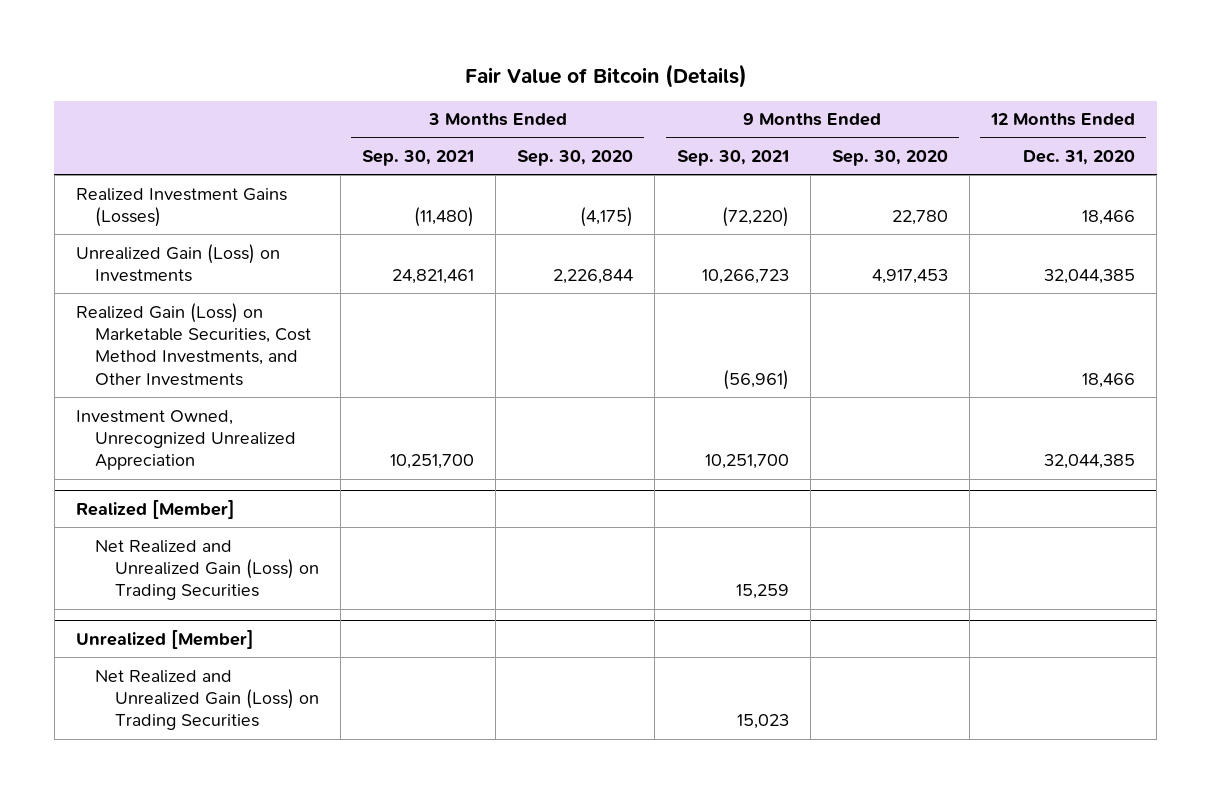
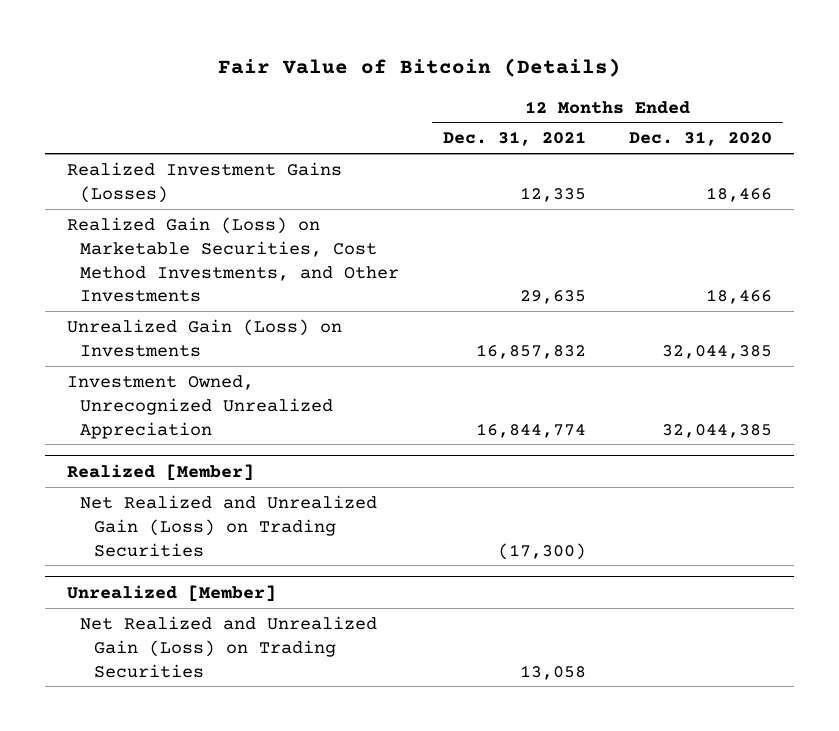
- | 3 Months Ended Sep. 30, 2021 | 3 Months Ended Sep. 30, 2020 | 9 Months Ended Sep. 30, 2021 | 9 Months Ended Sep. 30, 2020 | 12 Months Ended Dec. 31, 2020
+ | 12 Months Ended Dec. 31, 2021 | 12 Months Ended Dec. 31, 2020
moved down: Unrealized Gain (Loss) on Investments | 16,857,832 | 32,044,385

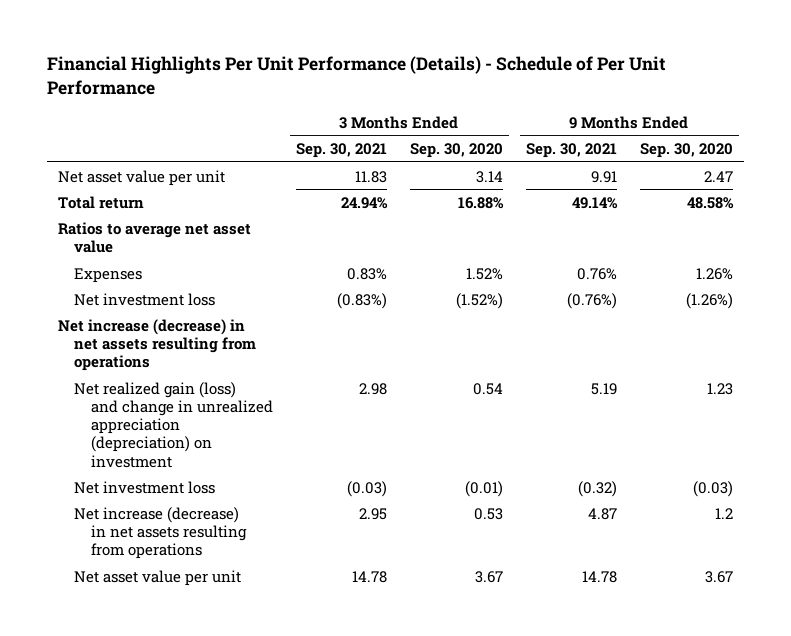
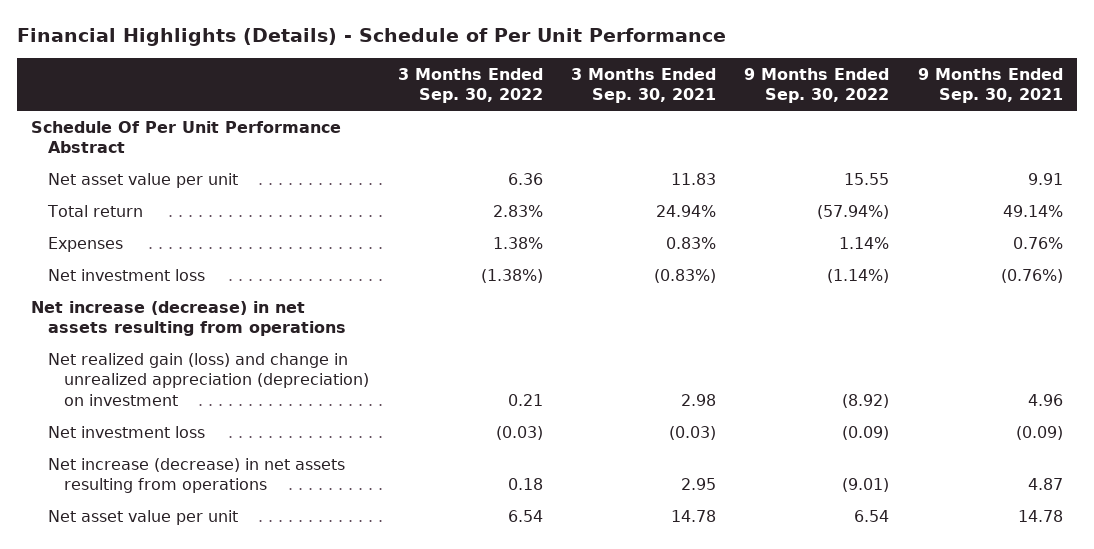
- Financial Highlights Per Unit Performance (Details) - Schedule of Per Unit Performance
+ Financial Highlights (Details) - Schedule of Per Unit Performance
- | 3 Months Ended Sep. 30, 2021 | 3 Months Ended Sep. 30, 2020 | 9 Months Ended Sep. 30, 2021 | 9 Months Ended Sep. 30, 2020
+ | 3 Months Ended Sep. 30, 2022 | 3 Months Ended Sep. 30, 2021 | 9 Months Ended Sep. 30, 2022 | 9 Months Ended Sep. 30, 2021
+ Schedule Of Per Unit Performance Abstract
- Ratios to average net asset value
- Net realized gain (loss) and change in unrealized appreciation (depreciation) on investment | 2.98 | 0.54 | 5.19 | 1.23
- Net investment loss | (0.03) | (0.01) | (0.32) | (0.03)
+ Net realized gain (loss) and change in unrealized appreciation (depreciation) on investment | 0.21 | 2.98 | (8.92) | 4.96
+ Net investment loss | (0.03) | (0.03) | (0.09) | (0.09)

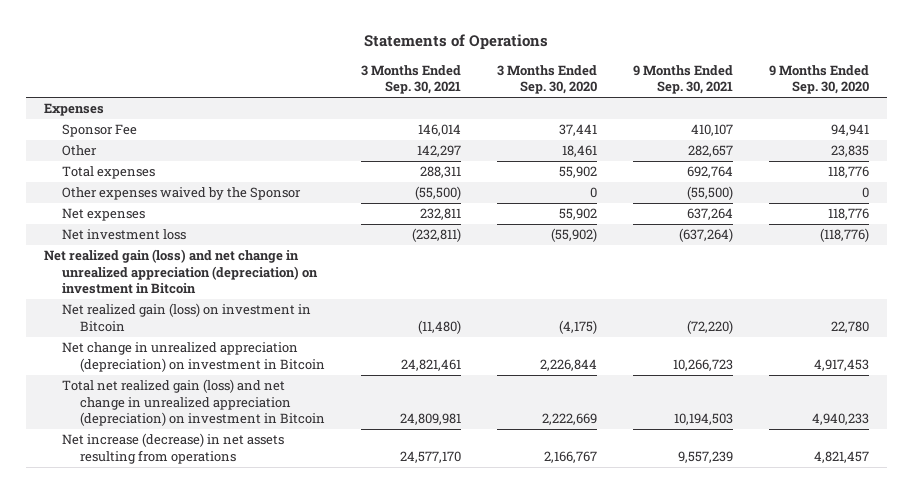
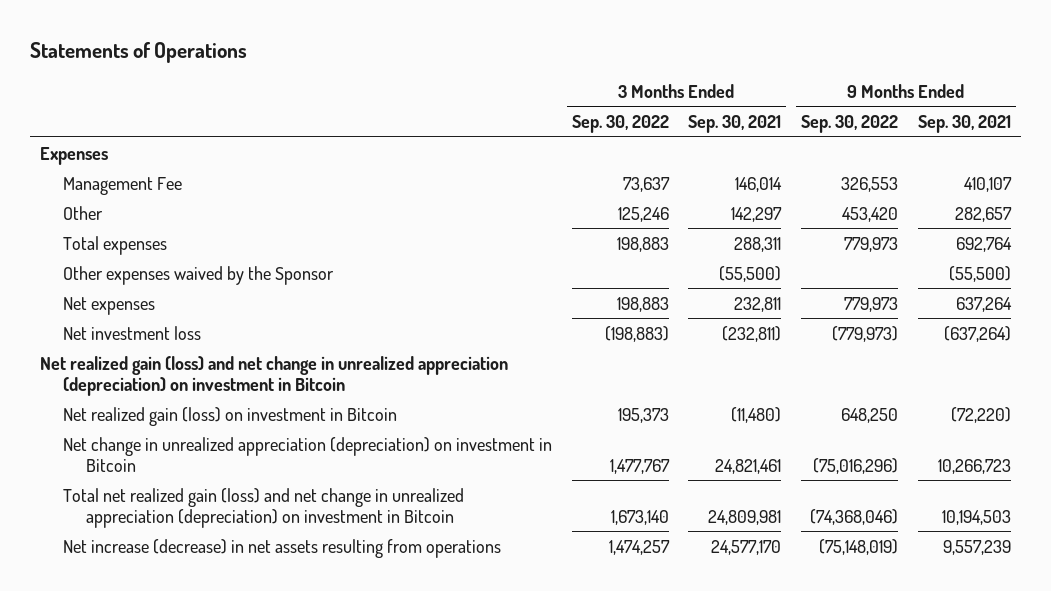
- | 3 Months Ended Sep. 30, 2021 | 3 Months Ended Sep. 30, 2020 | 9 Months Ended Sep. 30, 2021 | 9 Months Ended Sep. 30, 2020
+ | 3 Months Ended Sep. 30, 2022 | 3 Months Ended Sep. 30, 2021 | 9 Months Ended Sep. 30, 2022 | 9 Months Ended Sep. 30, 2021
- Sponsor Fee | 146,014 | 37,441 | 410,107 | 94,941
+ Management Fee | 73,637 | 146,014 | 326,553 | 410,107

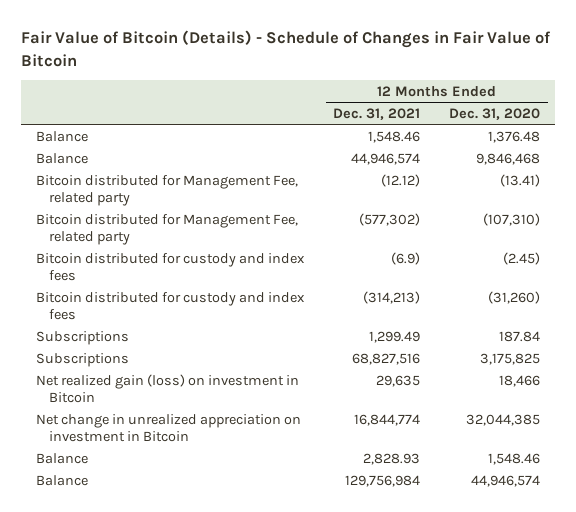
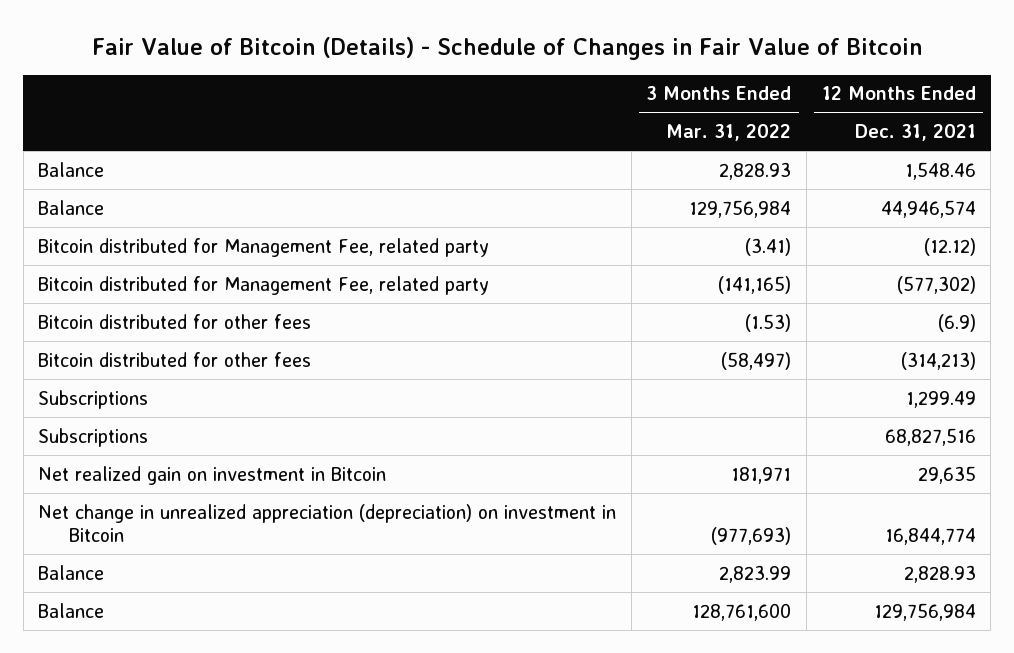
- | 12 Months Ended Dec. 31, 2021 | 12 Months Ended Dec. 31, 2020
+ | 3 Months Ended Mar. 31, 2022 | 12 Months Ended Dec. 31, 2021
- Bitcoin distributed for custody and index fees | (6.9) | (2.45)
- Bitcoin distributed for custody and index fees | (314,213) | (31,260)
+ Bitcoin distributed for other fees | (1.53) | (6.9)
+ Bitcoin distributed for other fees | (58,497) | (314,213)
- Net realized gain (loss) on investment in Bitcoin | 29,635 | 18,466
- Net change in unrealized appreciation on investment in Bitcoin | 16,844,774 | 32,044,385
+ Net realized gain on investment in Bitcoin | 181,971 | 29,635
+ Net change in unrealized appreciation (depreciation) on investment in Bitcoin | (977,693) | 16,844,774

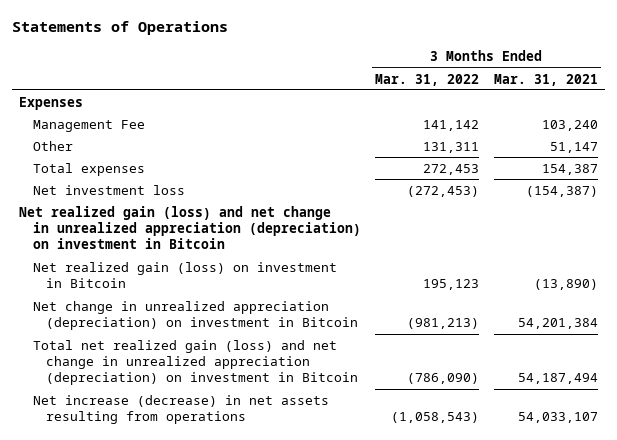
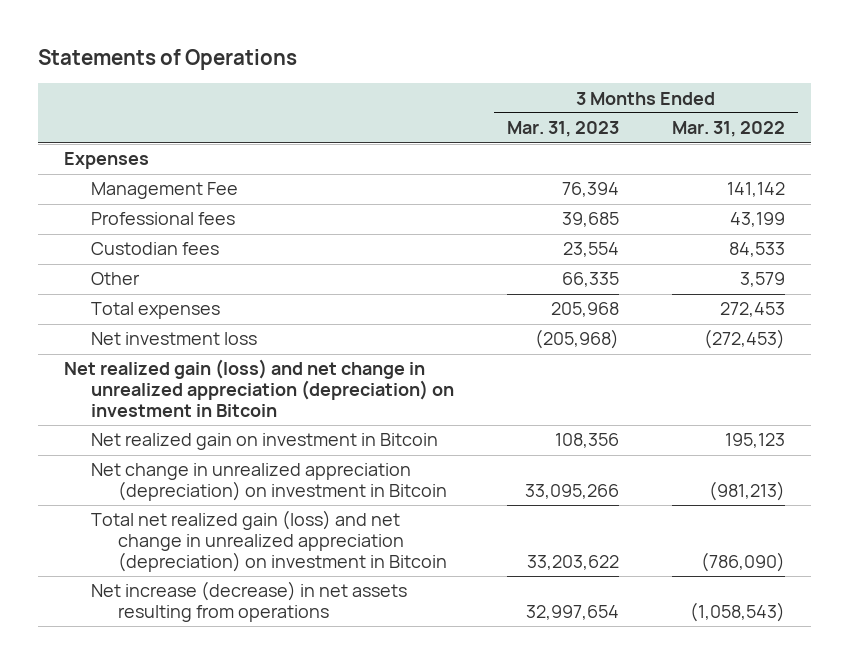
- | 3 Months Ended Mar. 31, 2022 | 3 Months Ended Mar. 31, 2021
+ | 3 Months Ended Mar. 31, 2023 | 3 Months Ended Mar. 31, 2022
- Other | 131,311 | 51,147
+ Professional fees | 39,685 | 43,199
+ Custodian fees | 23,554 | 84,533
+ Other | 66,335 | 3,579
- Net realized gain (loss) on investment in Bitcoin | 195,123 | (13,890)
+ Net realized gain on investment in Bitcoin | 108,356 | 195,123

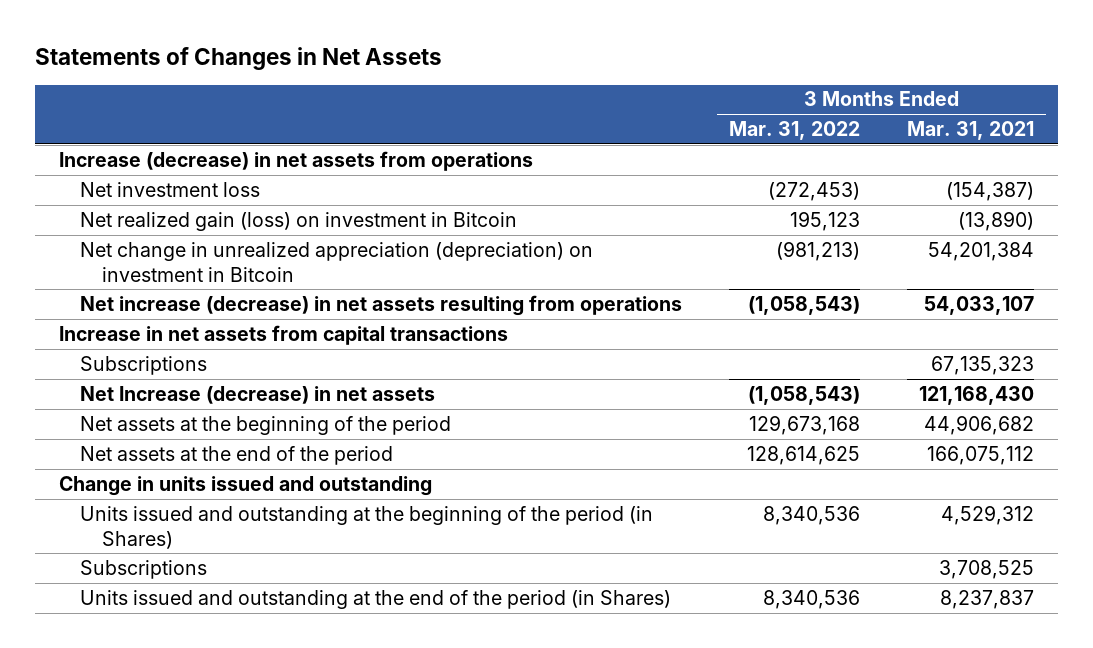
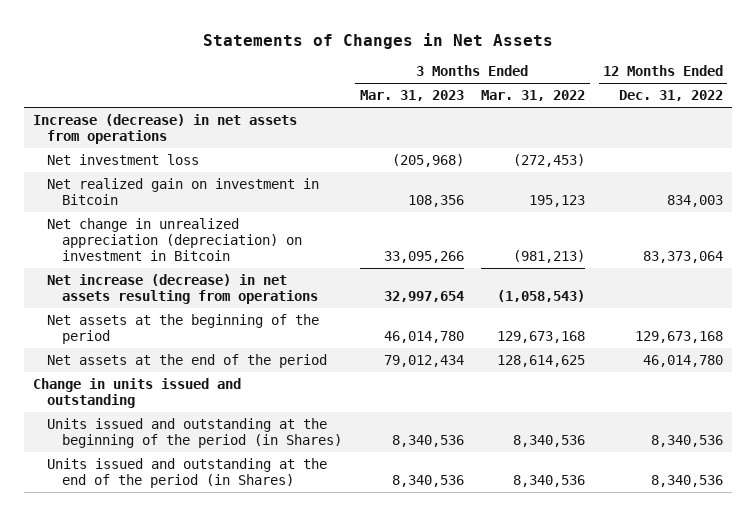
- | 3 Months Ended Mar. 31, 2022 | 3 Months Ended Mar. 31, 2021
+ | 3 Months Ended Mar. 31, 2023 | 3 Months Ended Mar. 31, 2022 | 12 Months Ended Dec. 31, 2022
- Net realized gain (loss) on investment in Bitcoin | 195,123 | (13,890)
+ Net realized gain on investment in Bitcoin | 108,356 | 195,123 | 834,003
- Increase in net assets from capital transactions
- Subscriptions | | 67,135,323
- Net Increase (decrease) in net assets | (1,058,543) | 121,168,430
- Subscriptions | | 3,708,525

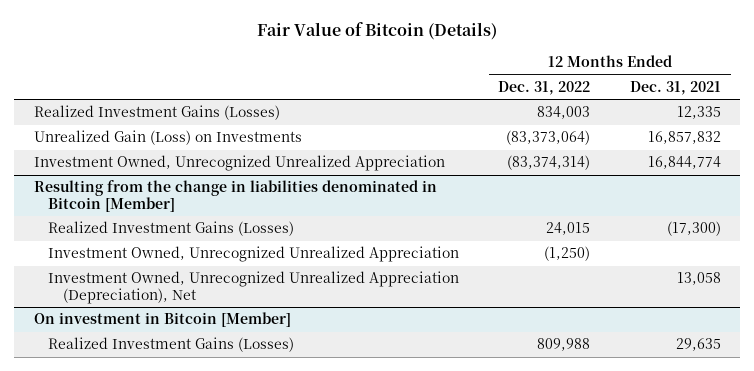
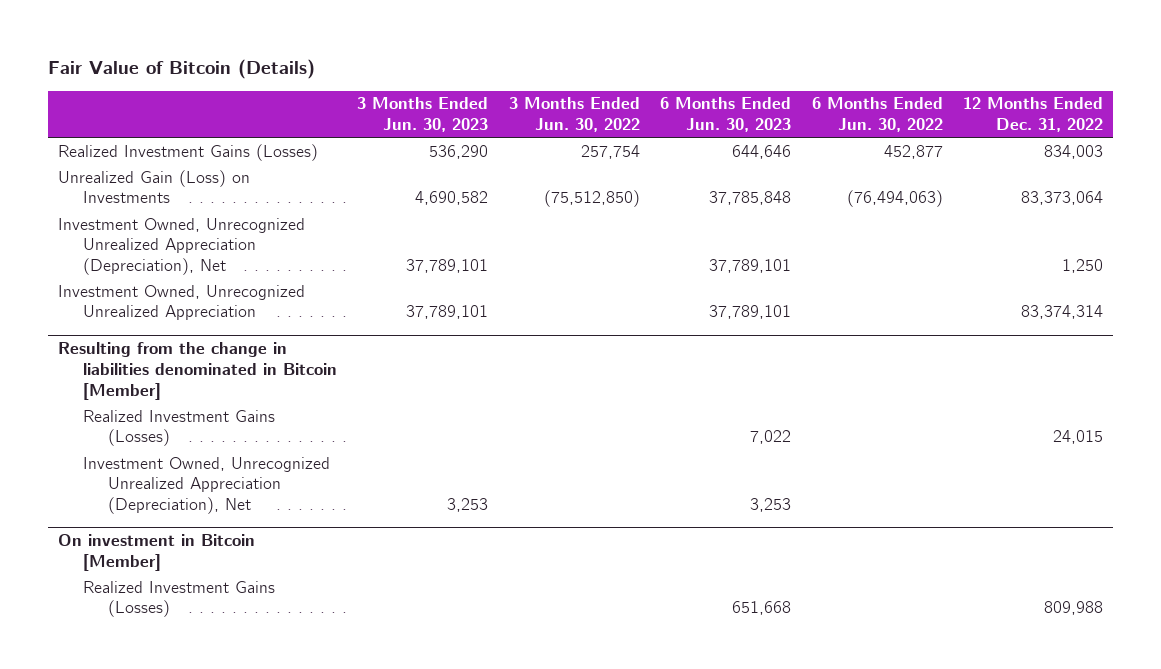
- | 12 Months Ended Dec. 31, 2022 | 12 Months Ended Dec. 31, 2021
+ | 3 Months Ended Jun. 30, 2023 | 3 Months Ended Jun. 30, 2022 | 6 Months Ended Jun. 30, 2023 | 6 Months Ended Jun. 30, 2022 | 12 Months Ended Dec. 31, 2022
- Unrealized Gain (Loss) on Investments | (83,373,064) | 16,857,832
- Investment Owned, Unrecognized Unrealized Appreciation | (83,374,314) | 16,844,774
+ Unrealized Gain (Loss) on Investments | 4,690,582 | (75,512,850) | 37,785,848 | (76,494,063) | 83,373,064
+ Investment Owned, Unrecognized Unrealized Appreciation (Depreciation), Net | 37,789,101 | | 37,789,101 | | 1,250
+ Investment Owned, Unrecognized Unrealized Appreciation | 37,789,101 | | 37,789,101 | | 83,374,314
@ Resulting from the change in liabilities denominated in Bitcoin [Member]
- Investment Owned, Unrecognized Unrealized Appreciation | (1,250) |

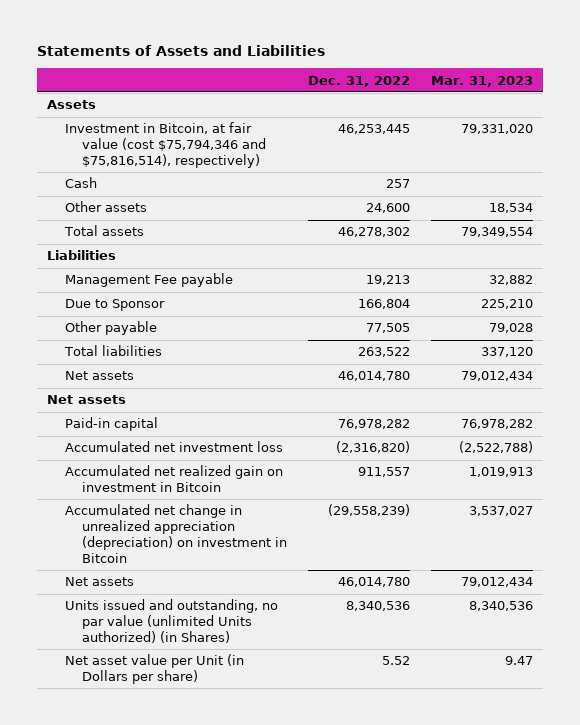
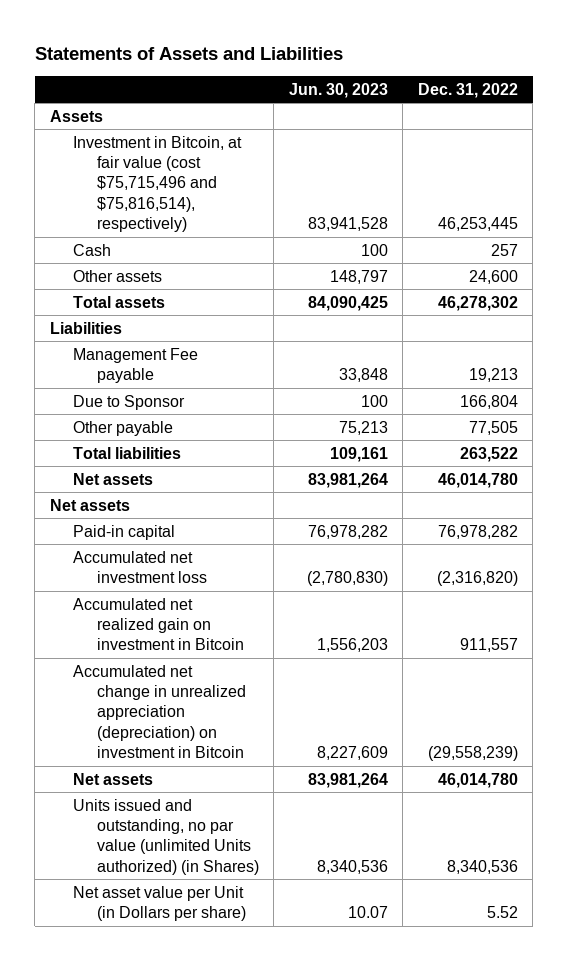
- | Dec. 31, 2022 | Mar. 31, 2023
+ | Jun. 30, 2023 | Dec. 31, 2022
- Investment in Bitcoin, at fair value (cost $75,794,346 and $75,816,514), respectively) | 46,253,445 | 79,331,020
+ Investment in Bitcoin, at fair value (cost $75,715,496 and $75,816,514), respectively) | 83,941,528 | 46,253,445

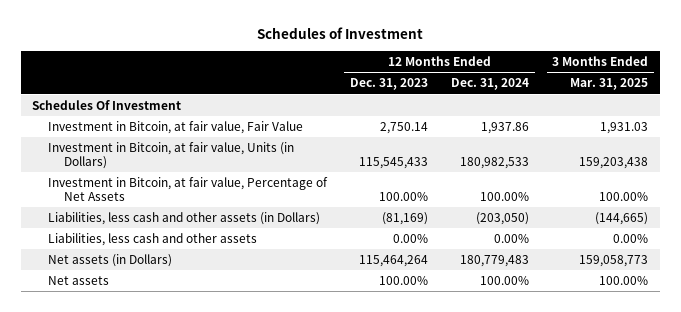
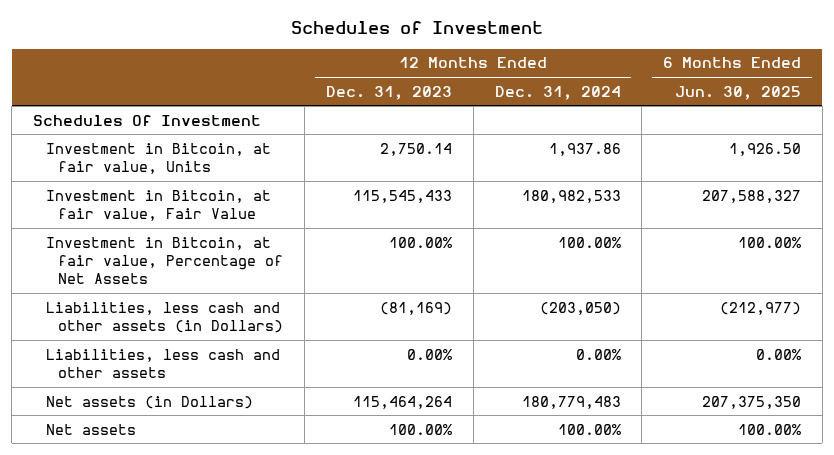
- | 12 Months Ended Dec. 31, 2023 | 12 Months Ended Dec. 31, 2024 | 3 Months Ended Mar. 31, 2025
+ | 12 Months Ended Dec. 31, 2023 | 12 Months Ended Dec. 31, 2024 | 6 Months Ended Jun. 30, 2025
- Investment in Bitcoin, at fair value, Fair Value | 2,750.14 | 1,937.86 | 1,931.03
- Investment in Bitcoin, at fair value, Units (in Dollars) | 115,545,433 | 180,982,533 | 159,203,438
+ Investment in Bitcoin, at fair value, Units | 2,750.14 | 1,937.86 | 1,926.50
+ Investment in Bitcoin, at fair value, Fair Value | 115,545,433 | 180,982,533 | 207,588,327

